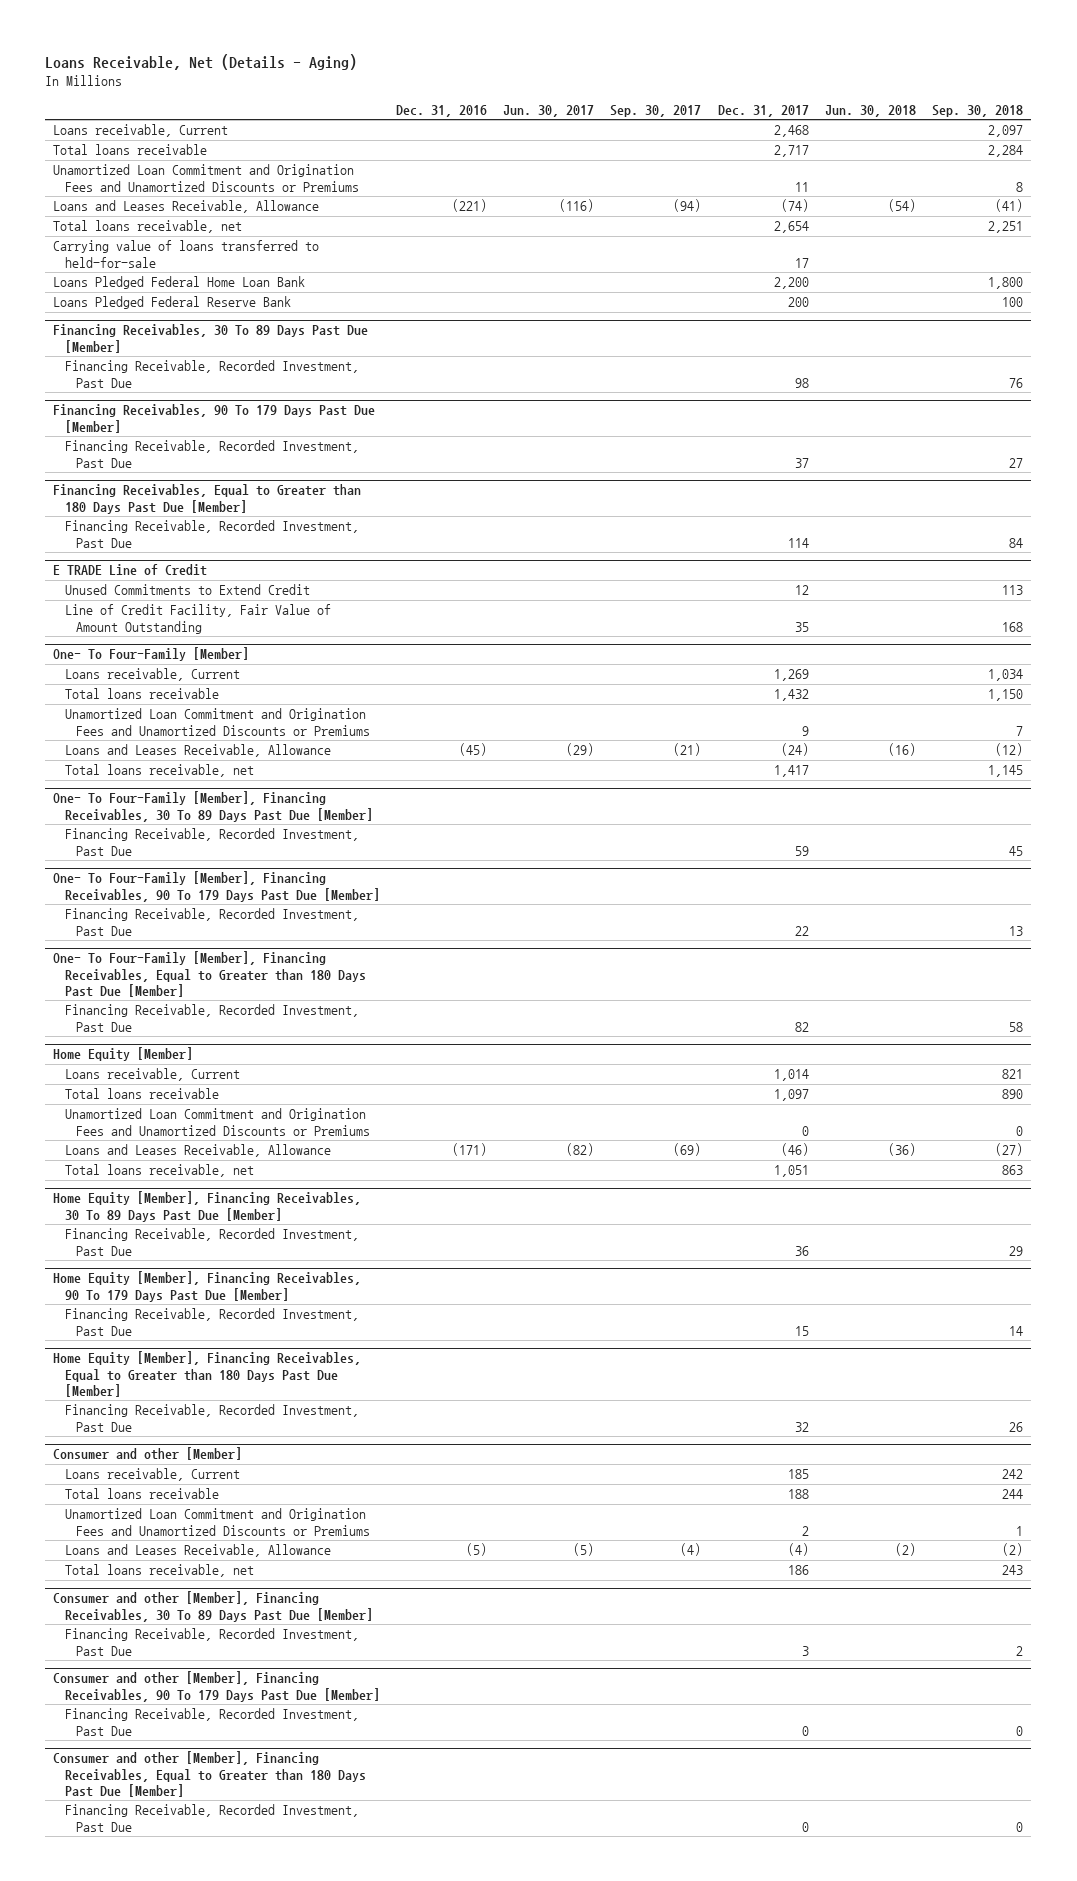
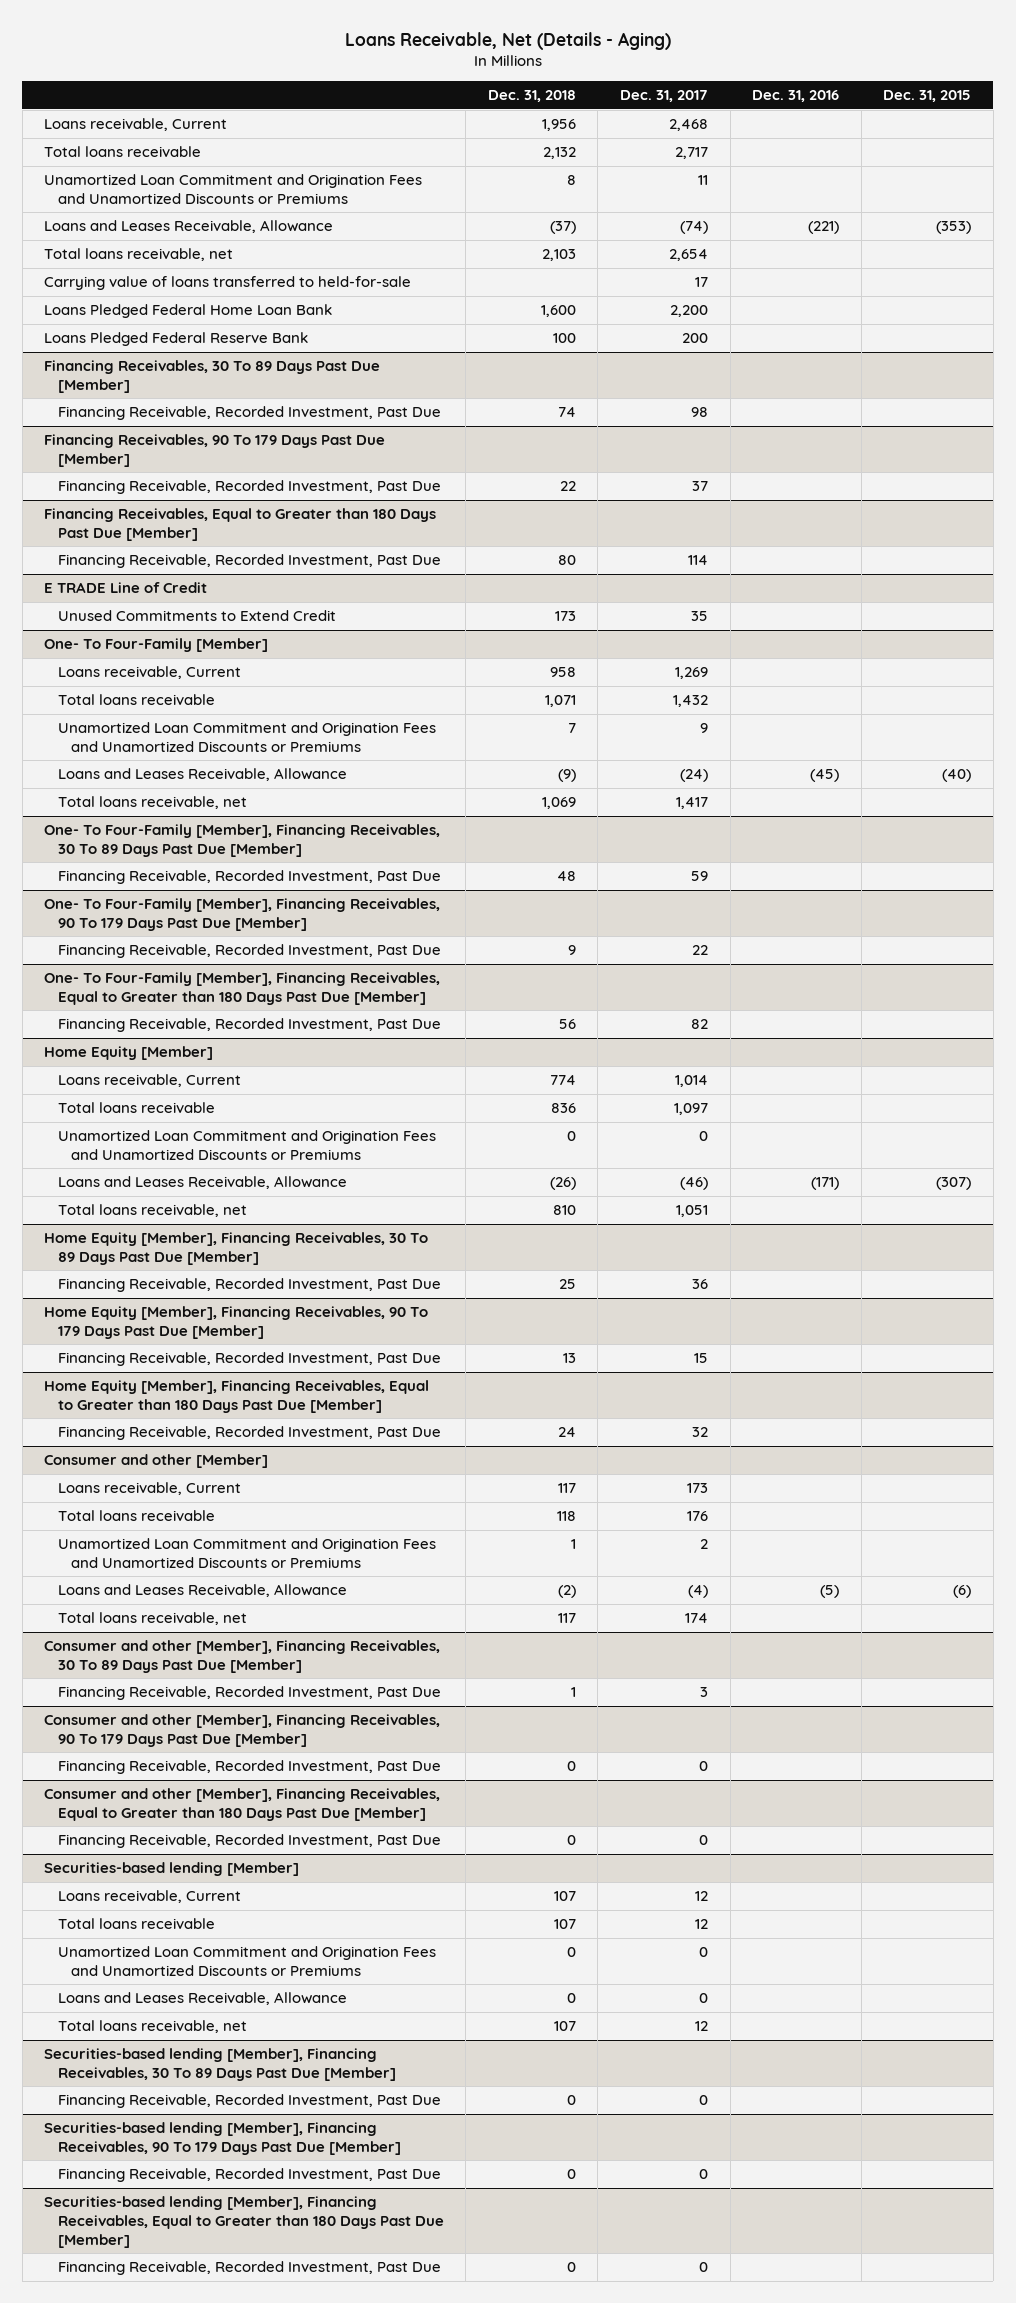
- | Dec. 31, 2016 | Jun. 30, 2017 | Sep. 30, 2017 | Dec. 31, 2017 | Jun. 30, 2018 | Sep. 30, 2018
+ | Dec. 31, 2018 | Dec. 31, 2017 | Dec. 31, 2016 | Dec. 31, 2015
@ E TRADE Line of Credit
- Unused Commitments to Extend Credit | | | | 12 | | 113
- Line of Credit Facility, Fair Value of Amount Outstanding | | | | 35 | | 168
+ Unused Commitments to Extend Credit | 173 | 35 | |
@ Consumer and other [Member]
- Loans receivable, Current | | | | 185 | | 242
- Total loans receivable | | | | 188 | | 244
+ Loans receivable, Current | 117 | 173 | |
+ Total loans receivable | 118 | 176 | |
- Total loans receivable, net | | | | 186 | | 243
+ Total loans receivable, net | 117 | 174 | |
+ Securities-based lending [Member]
+ Loans receivable, Current | 107 | 12 | |
+ Total loans receivable | 107 | 12 | |
+ Unamortized Loan Commitment and Origination Fees and Unamortized Discounts or Premiums | 0 | 0 | |
+ Loans and Leases Receivable, Allowance | 0 | 0 | |
+ Total loans receivable, net | 107 | 12 | |
+ Securities-based lending [Member], Financing Receivables, 30 To 89 Days Past Due [Member]
+ Financing Receivable, Recorded Investment, Past Due | 0 | 0 | |
+ Securities-based lending [Member], Financing Receivables, 90 To 179 Days Past Due [Member]
+ Financing Receivable, Recorded Investment, Past Due | 0 | 0 | |
+ Securities-based lending [Member], Financing Receivables, Equal to Greater than 180 Days Past Due [Member]
+ Financing Receivable, Recorded Investment, Past Due | 0 | 0 | |

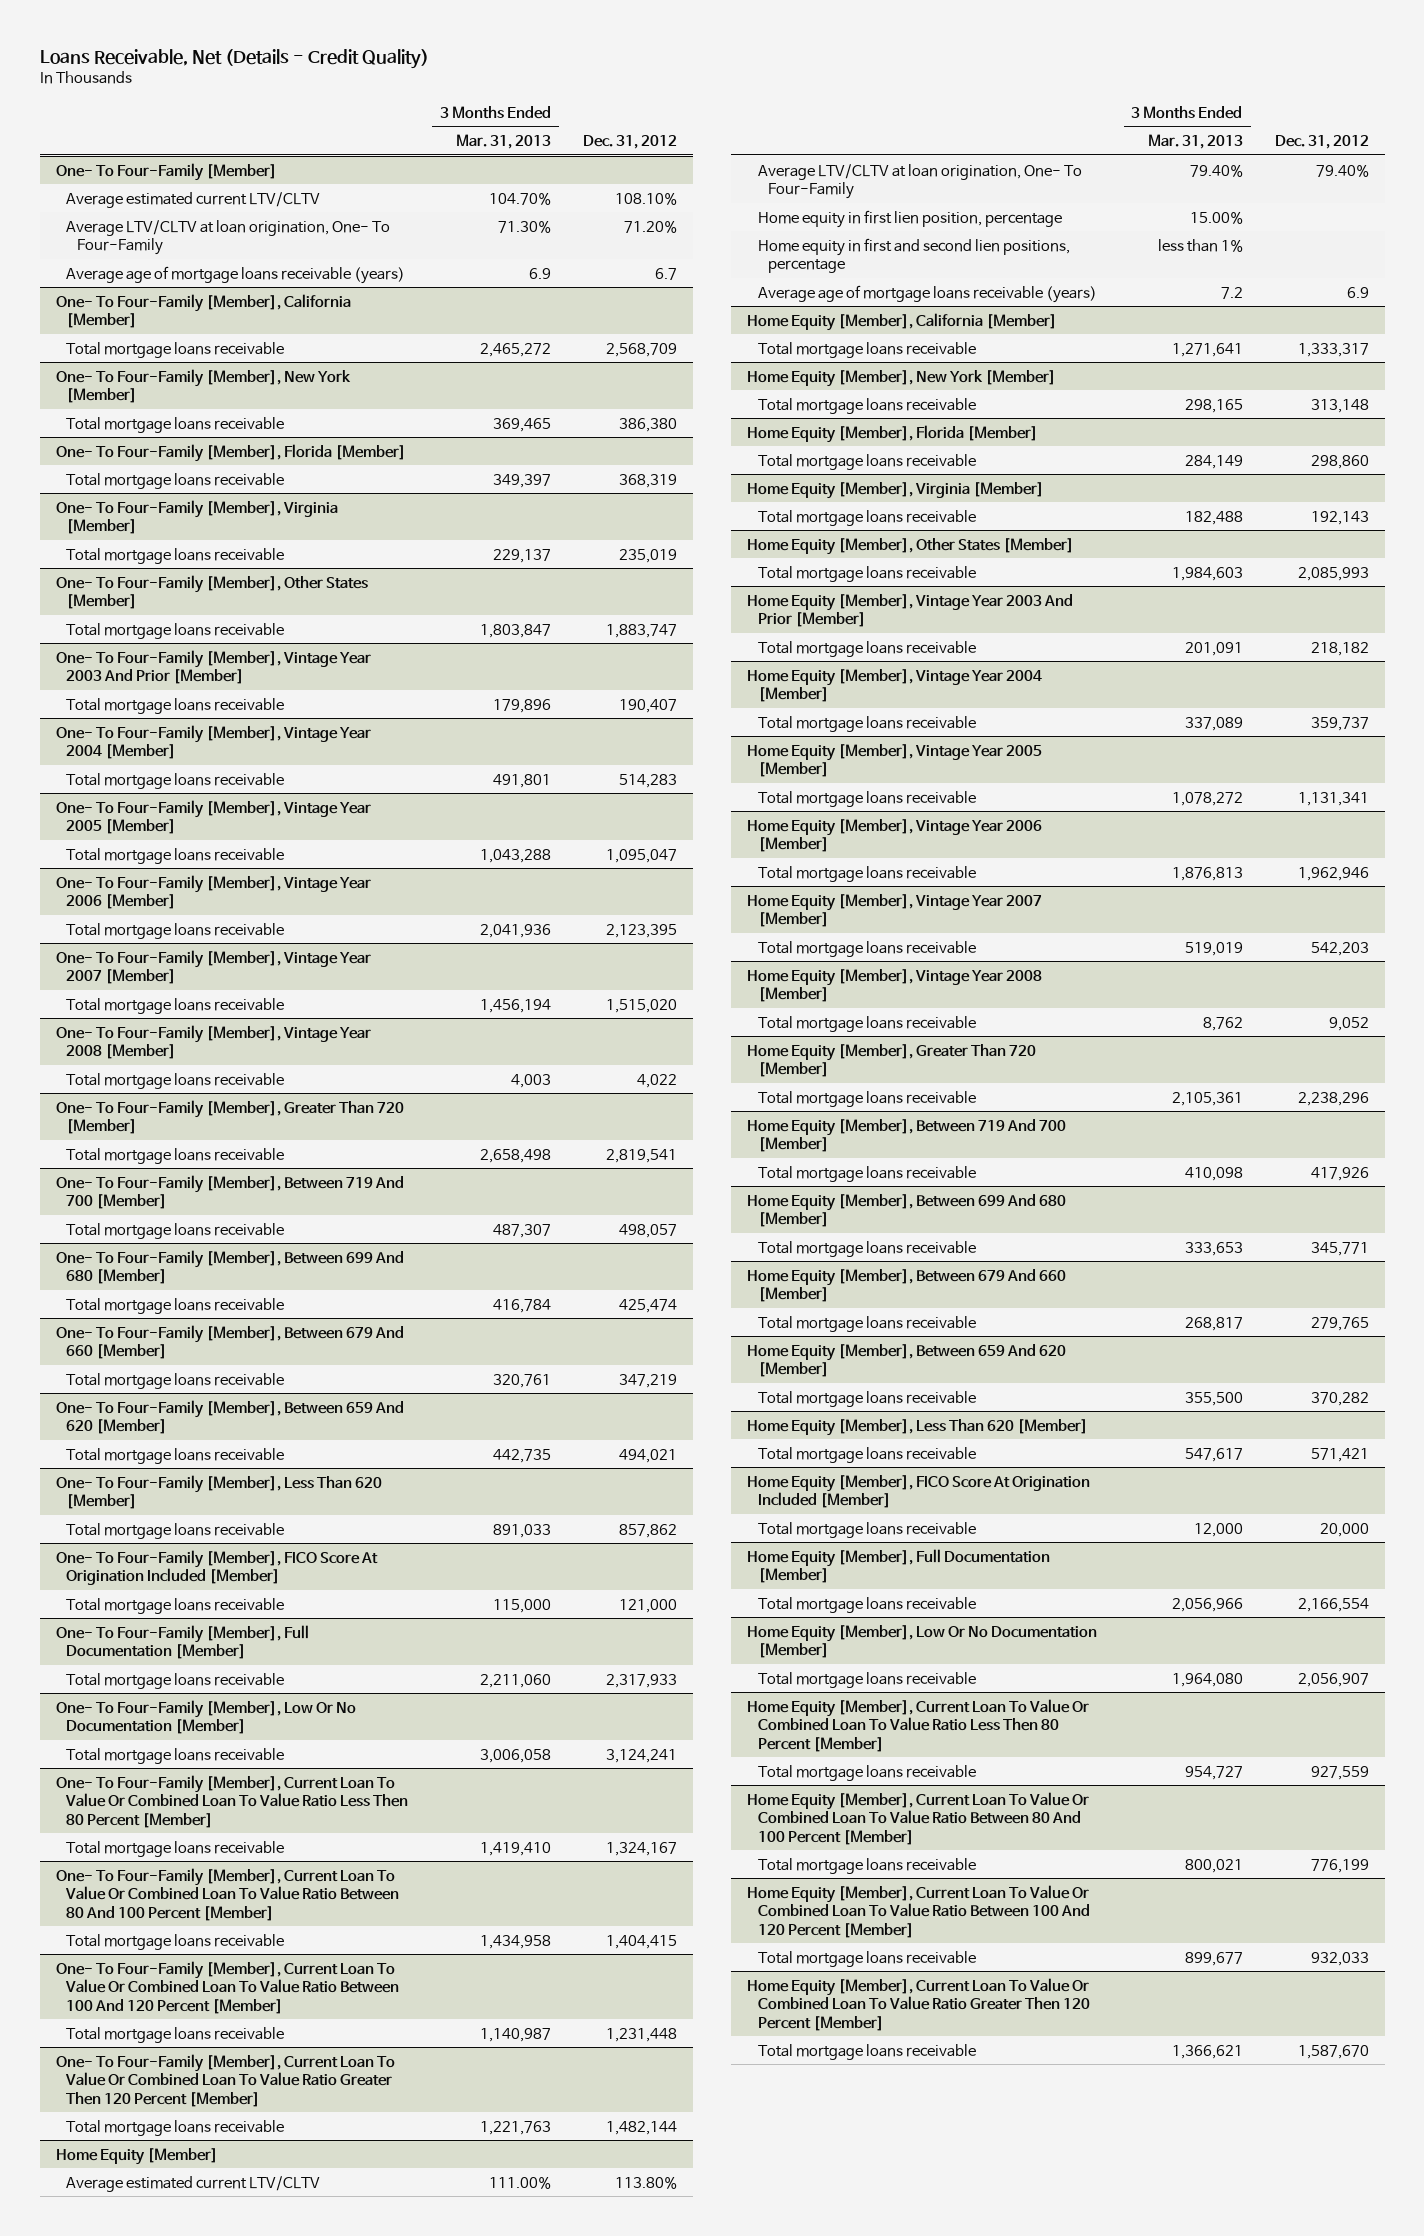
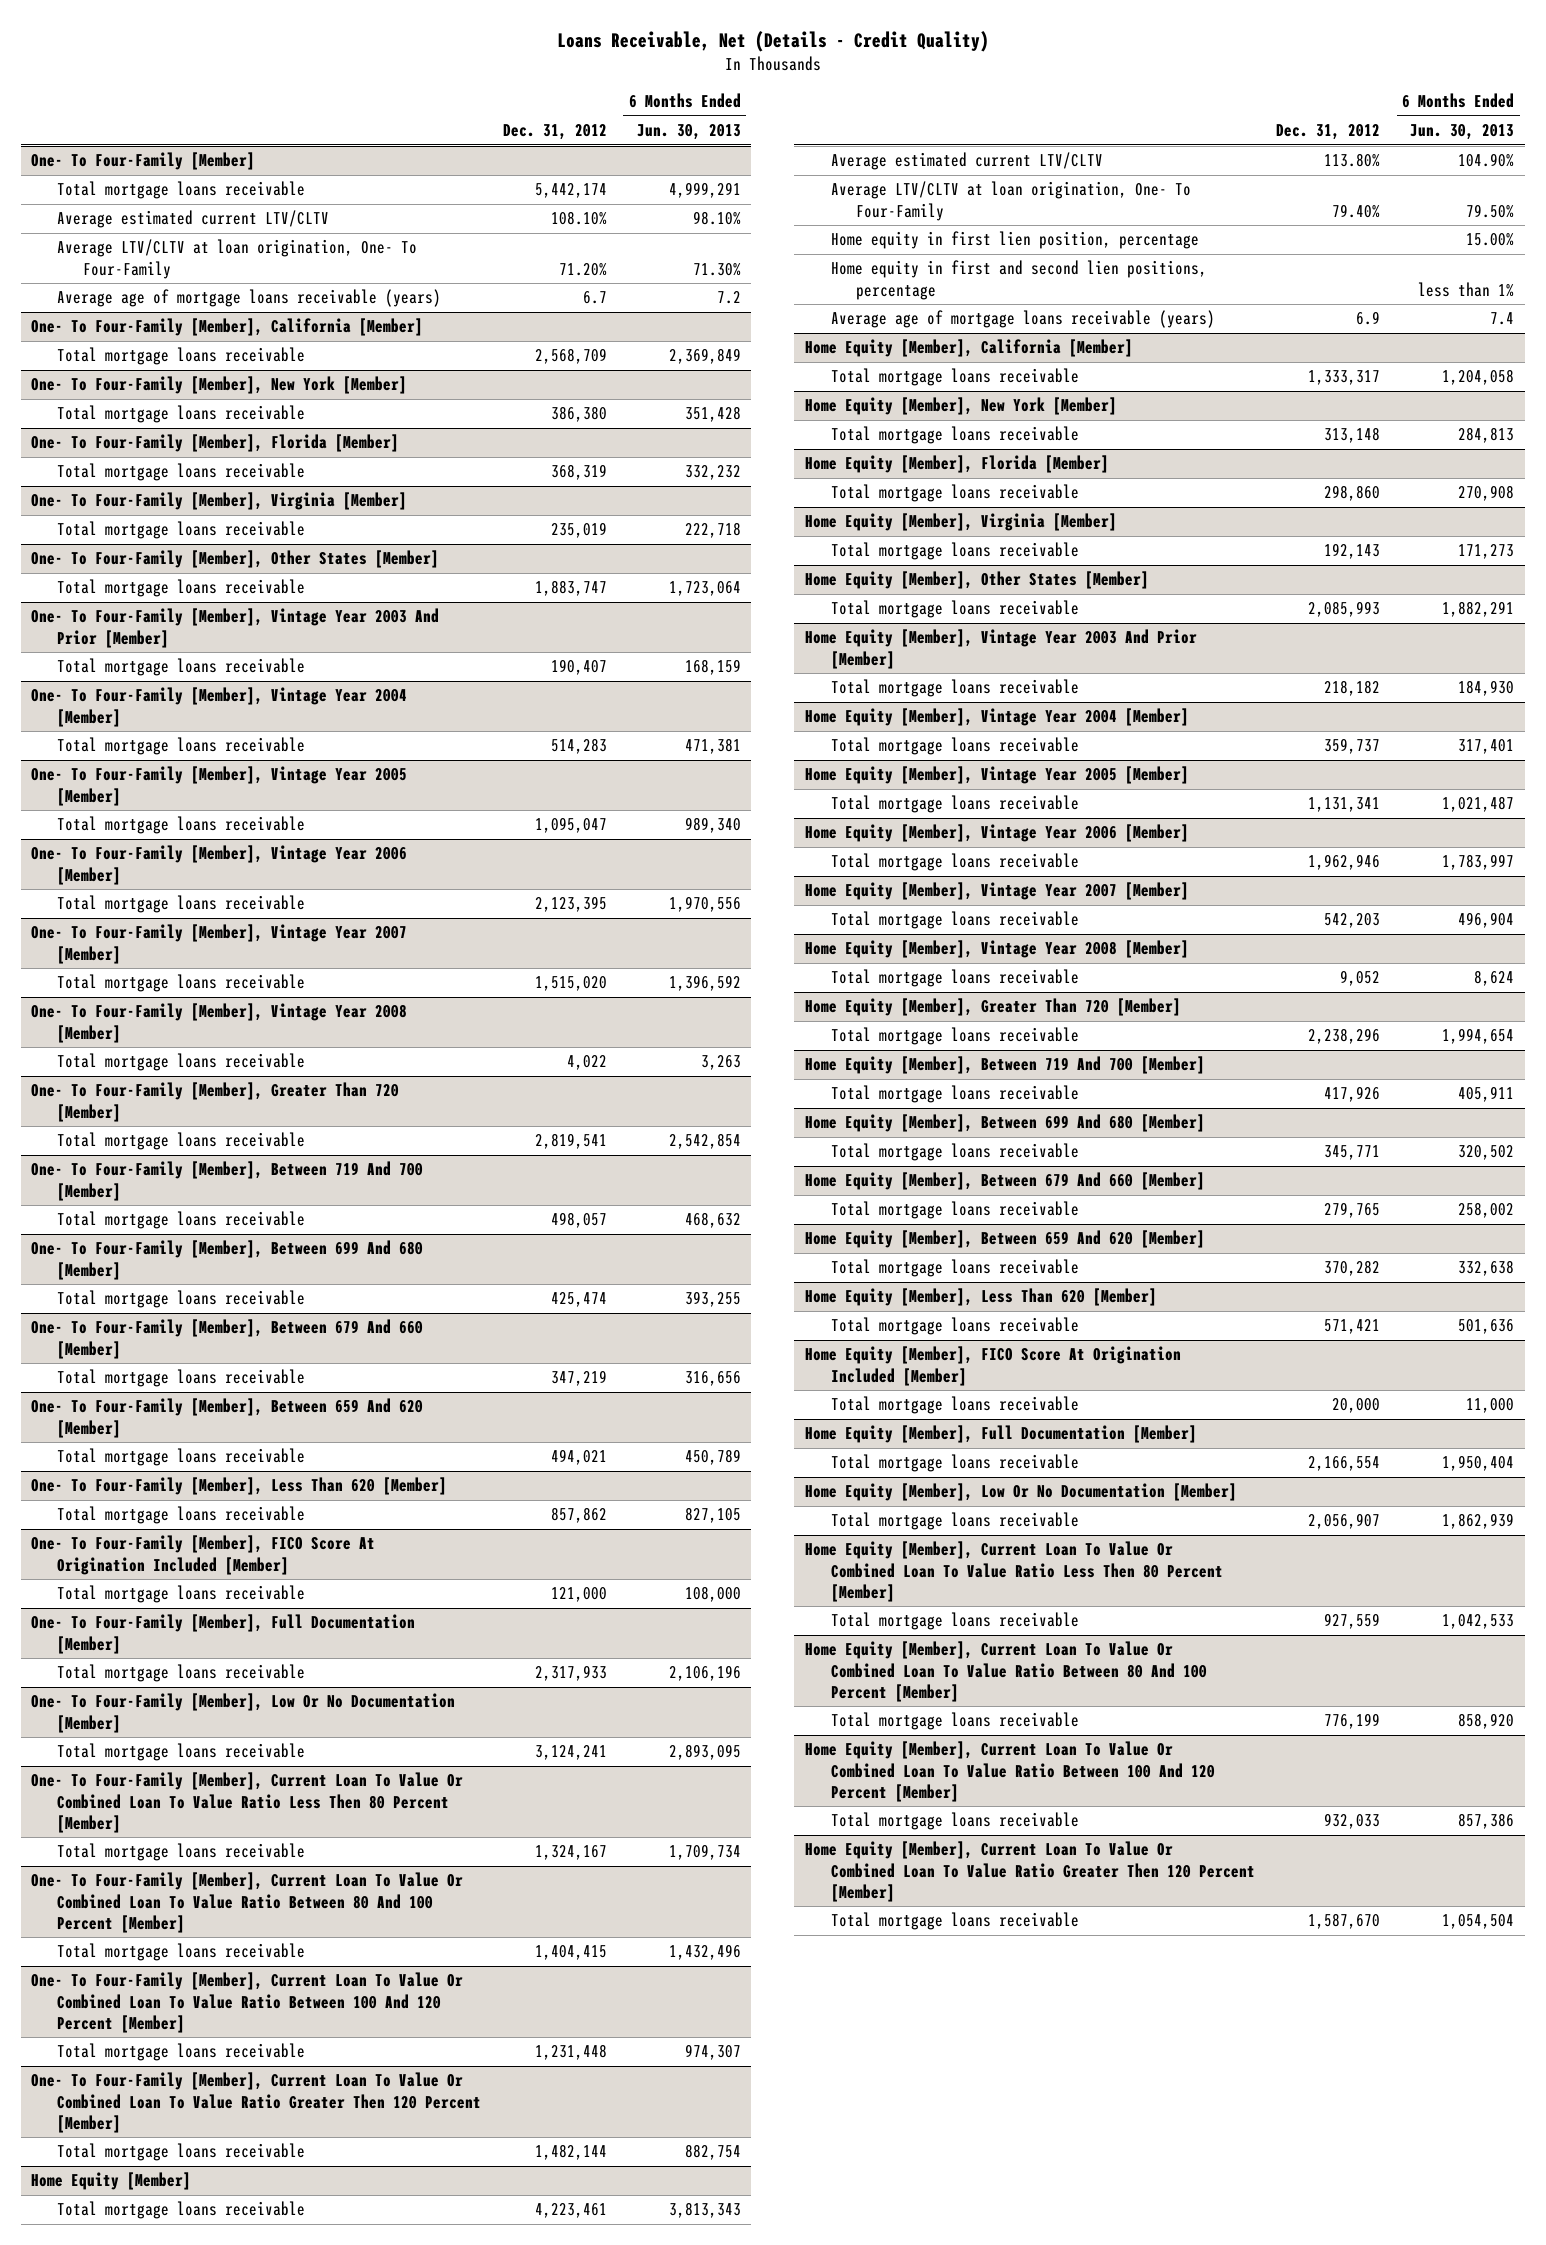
- | 3 Months Ended Mar. 31, 2013 | Dec. 31, 2012
+ | Dec. 31, 2012 | 6 Months Ended Jun. 30, 2013
@ One- To Four-Family [Member]
+ Total mortgage loans receivable | 5,442,174 | 4,999,291
@ Home Equity [Member]
+ Total mortgage loans receivable | 4,223,461 | 3,813,343

